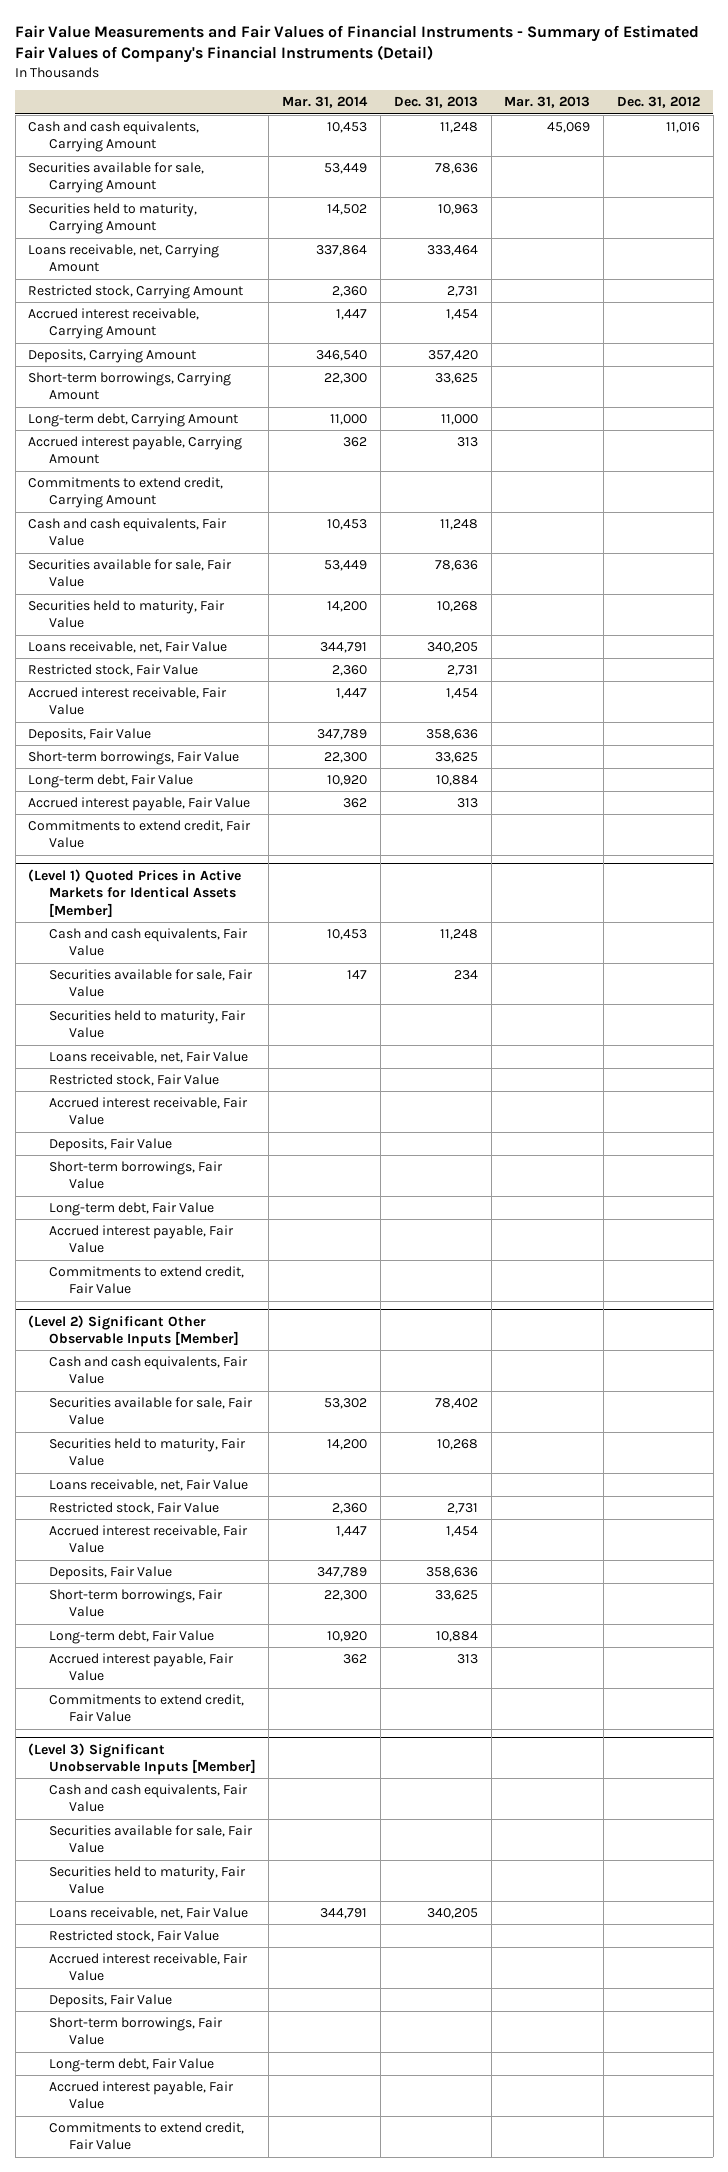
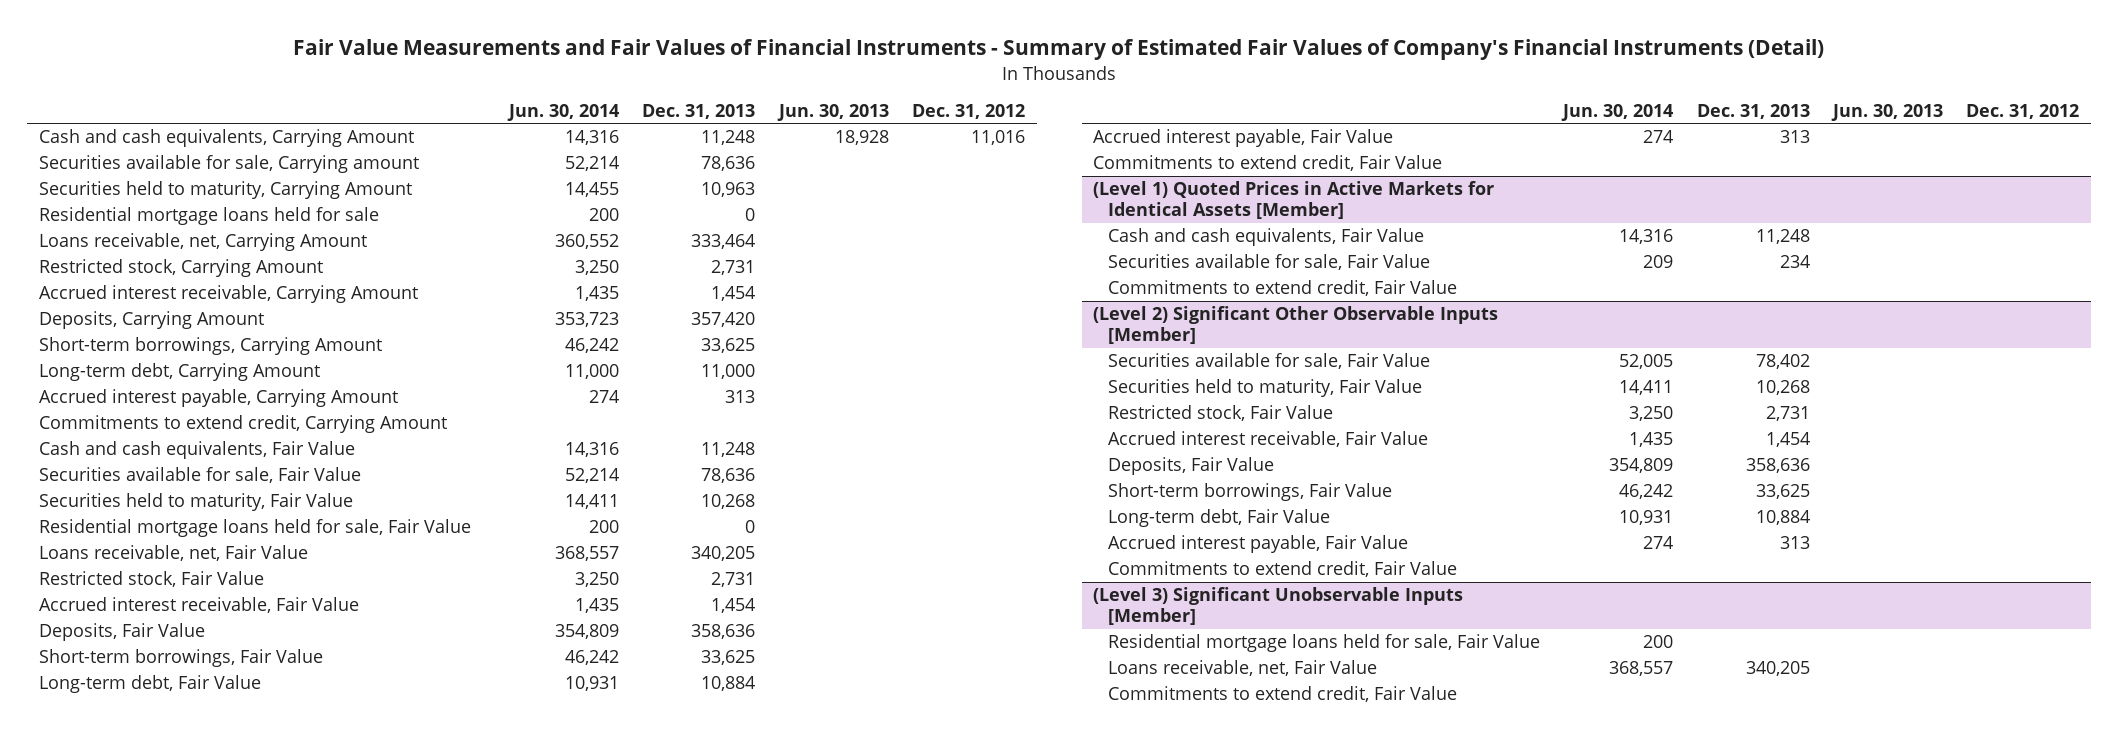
- | Mar. 31, 2014 | Dec. 31, 2013 | Mar. 31, 2013 | Dec. 31, 2012
+ | Jun. 30, 2014 | Dec. 31, 2013 | Jun. 30, 2013 | Dec. 31, 2012
- Securities available for sale, Carrying Amount | 53,449 | 78,636 | |
+ Securities available for sale, Carrying amount | 52,214 | 78,636 | |
+ Residential mortgage loans held for sale | 200 | 0 | |
+ Residential mortgage loans held for sale, Fair Value | 200 | 0 | |
@ (Level 1) Quoted Prices in Active Markets for Identical Assets [Member]
- Securities held to maturity, Fair Value
- Loans receivable, net, Fair Value
- Restricted stock, Fair Value
- Accrued interest receivable, Fair Value
- Deposits, Fair Value
- Short-term borrowings, Fair Value
- Long-term debt, Fair Value
- Accrued interest payable, Fair Value
@ (Level 2) Significant Other Observable Inputs [Member]
- Cash and cash equivalents, Fair Value
- Loans receivable, net, Fair Value
@ (Level 3) Significant Unobservable Inputs [Member]
- Cash and cash equivalents, Fair Value
- Securities available for sale, Fair Value
- Securities held to maturity, Fair Value
+ Residential mortgage loans held for sale, Fair Value | 200 | | |
- Restricted stock, Fair Value
- Accrued interest receivable, Fair Value
- Deposits, Fair Value
- Short-term borrowings, Fair Value
- Long-term debt, Fair Value
- Accrued interest payable, Fair Value

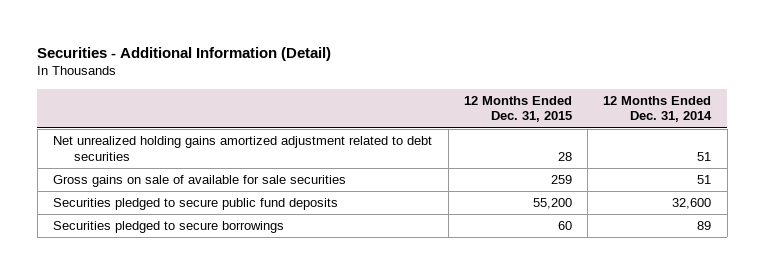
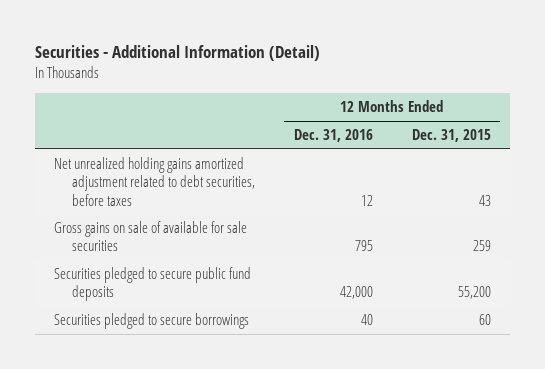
- | 12 Months Ended Dec. 31, 2015 | 12 Months Ended Dec. 31, 2014
+ | 12 Months Ended Dec. 31, 2016 | 12 Months Ended Dec. 31, 2015
- Net unrealized holding gains amortized adjustment related to debt securities | 28 | 51
+ Net unrealized holding gains amortized adjustment related to debt securities, before taxes | 12 | 43

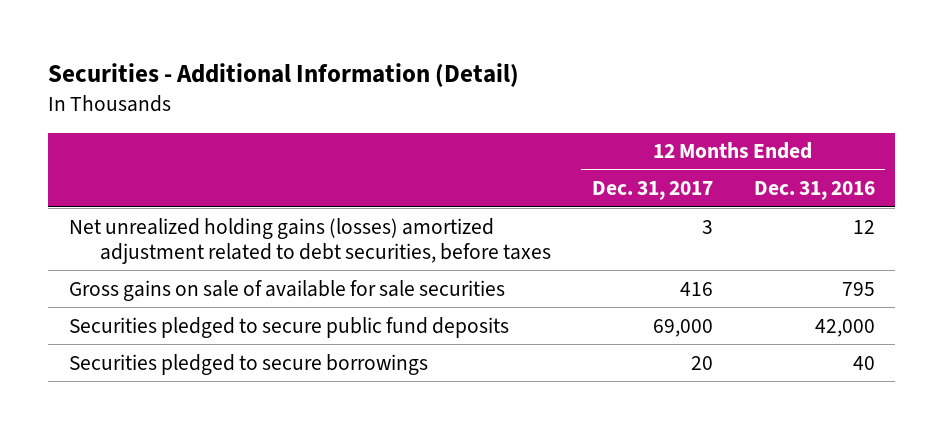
- | 12 Months Ended Dec. 31, 2016 | 12 Months Ended Dec. 31, 2015
+ | 12 Months Ended Dec. 31, 2017 | 12 Months Ended Dec. 31, 2016
- Net unrealized holding gains amortized adjustment related to debt securities, before taxes | 12 | 43
+ Net unrealized holding gains (losses) amortized adjustment related to debt securities, before taxes | 3 | 12

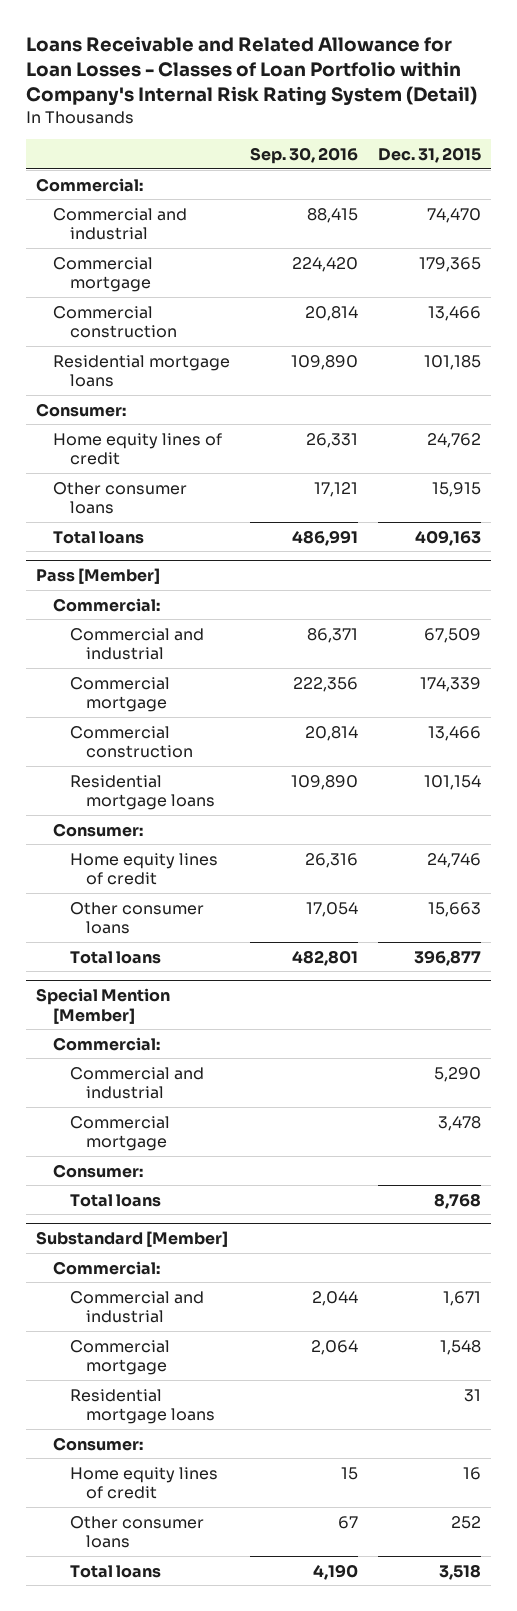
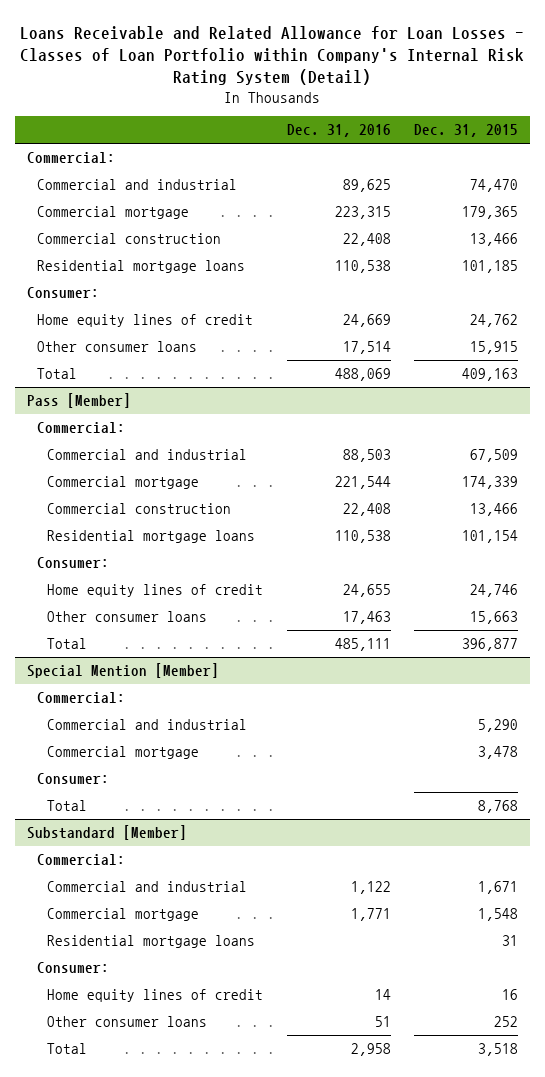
- | Sep. 30, 2016 | Dec. 31, 2015
+ | Dec. 31, 2016 | Dec. 31, 2015
- Total loans | 486,991 | 409,163
+ Total | 488,069 | 409,163
@ Pass [Member]
- Total loans | 482,801 | 396,877
+ Total | 485,111 | 396,877
@ Special Mention [Member]
- Total loans | | 8,768
+ Total | | 8,768
@ Substandard [Member]
- Total loans | 4,190 | 3,518
+ Total | 2,958 | 3,518

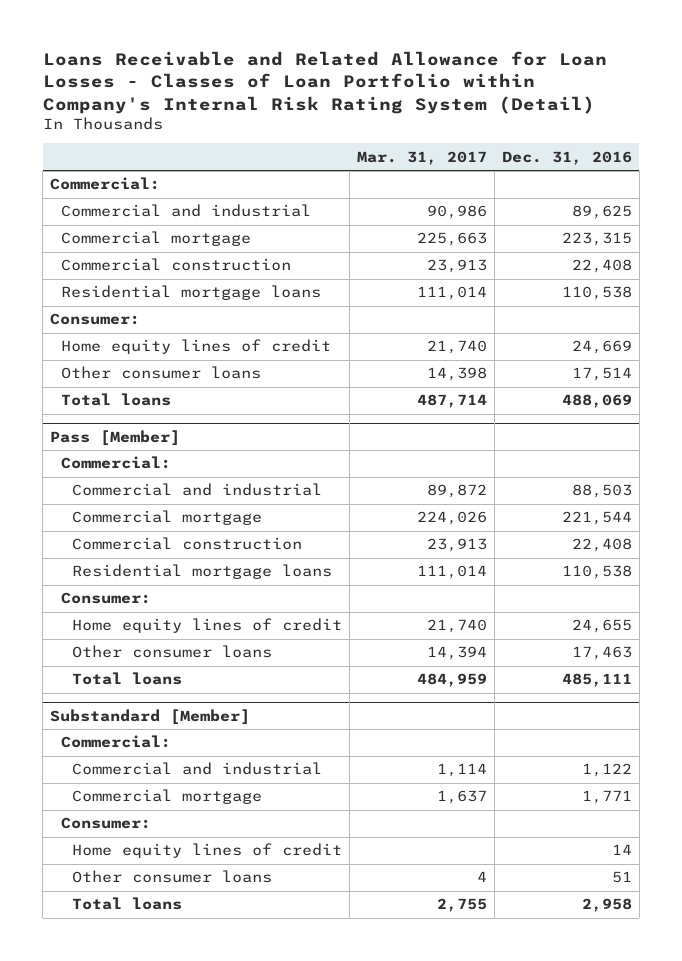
- | Dec. 31, 2016 | Dec. 31, 2015
+ | Mar. 31, 2017 | Dec. 31, 2016
- Total | 488,069 | 409,163
+ Total loans | 487,714 | 488,069
@ Pass [Member]
- Total | 485,111 | 396,877
- Special Mention [Member]
- Commercial:
- Commercial and industrial | | 5,290
- Commercial mortgage | | 3,478
- Consumer:
- Total | | 8,768
@ Pass [Member]
+ Total loans | 484,959 | 485,111
@ Substandard [Member]
- Residential mortgage loans | | 31
- Total | 2,958 | 3,518
+ Total loans | 2,755 | 2,958

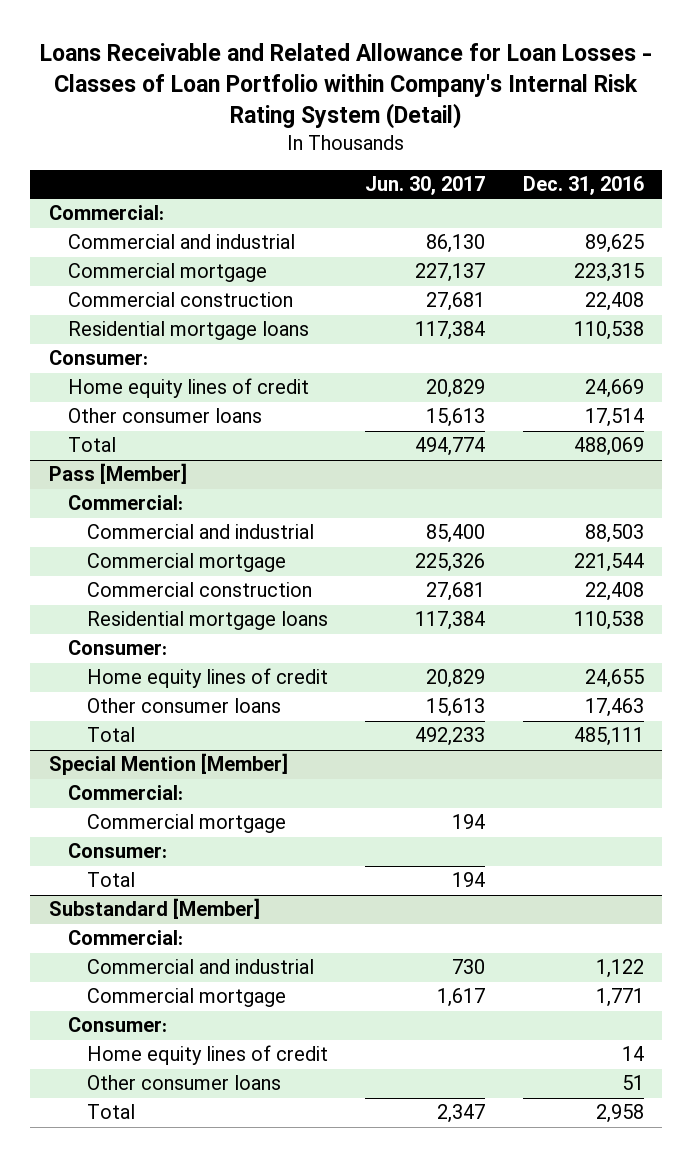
- | Mar. 31, 2017 | Dec. 31, 2016
+ | Jun. 30, 2017 | Dec. 31, 2016
- Total loans | 487,714 | 488,069
+ Total | 494,774 | 488,069
@ Pass [Member]
- Total loans | 484,959 | 485,111
+ Total | 492,233 | 485,111
+ Special Mention [Member]
+ Commercial:
+ Commercial mortgage | 194 |
+ Consumer:
+ Total | 194 |
@ Substandard [Member]
- Total loans | 2,755 | 2,958
+ Total | 2,347 | 2,958

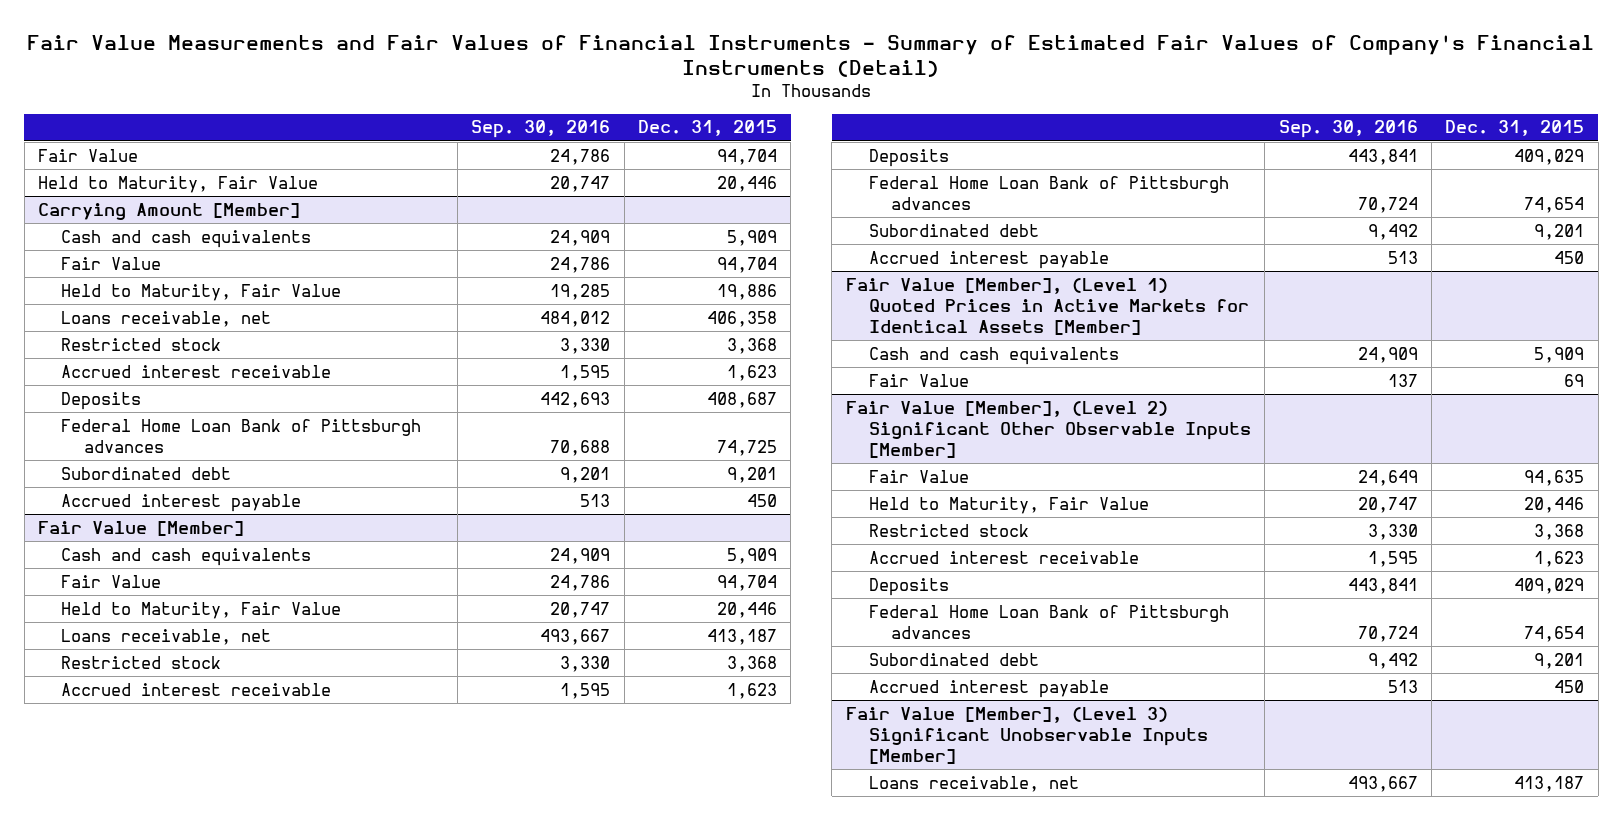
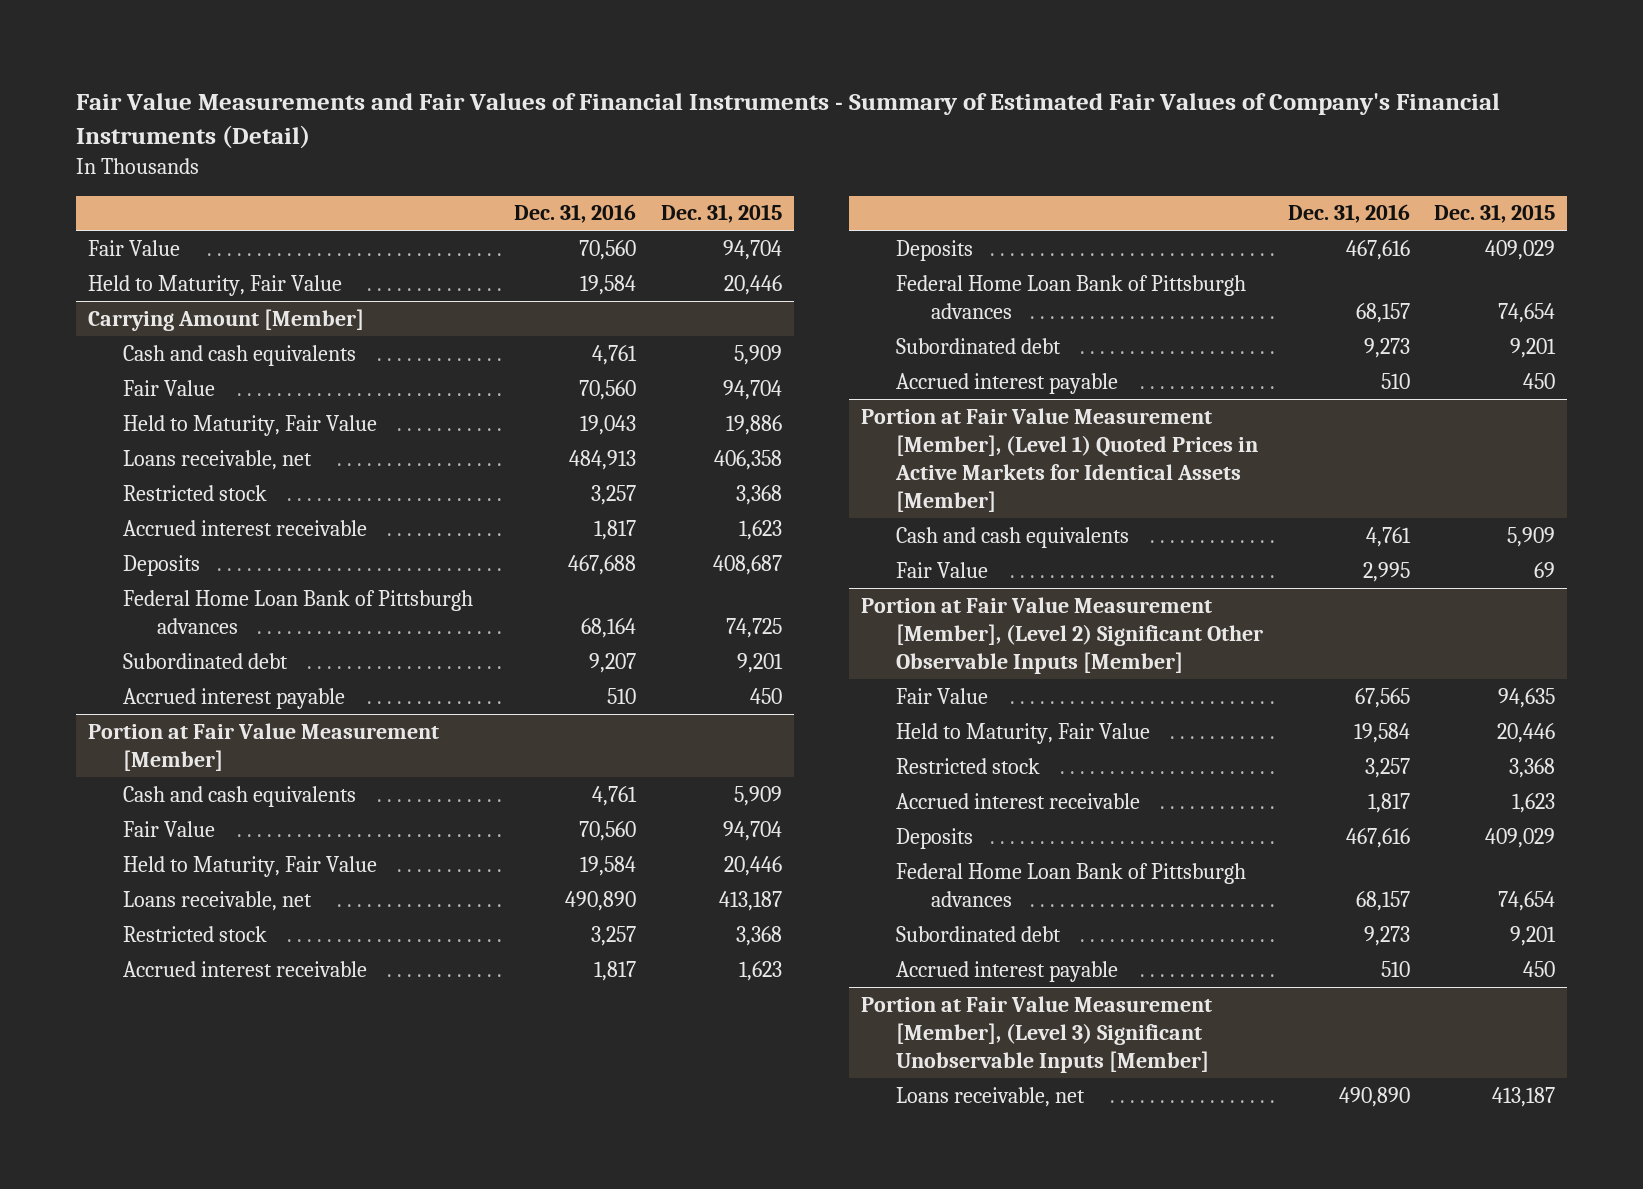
- | Sep. 30, 2016 | Dec. 31, 2015
+ | Dec. 31, 2016 | Dec. 31, 2015
- Fair Value [Member]
+ Portion at Fair Value Measurement [Member]
- Fair Value [Member], (Level 1) Quoted Prices in Active Markets for Identical Assets [Member]
+ Portion at Fair Value Measurement [Member], (Level 1) Quoted Prices in Active Markets for Identical Assets [Member]
- Fair Value [Member], (Level 2) Significant Other Observable Inputs [Member]
+ Portion at Fair Value Measurement [Member], (Level 2) Significant Other Observable Inputs [Member]
- Fair Value [Member], (Level 3) Significant Unobservable Inputs [Member]
+ Portion at Fair Value Measurement [Member], (Level 3) Significant Unobservable Inputs [Member]

